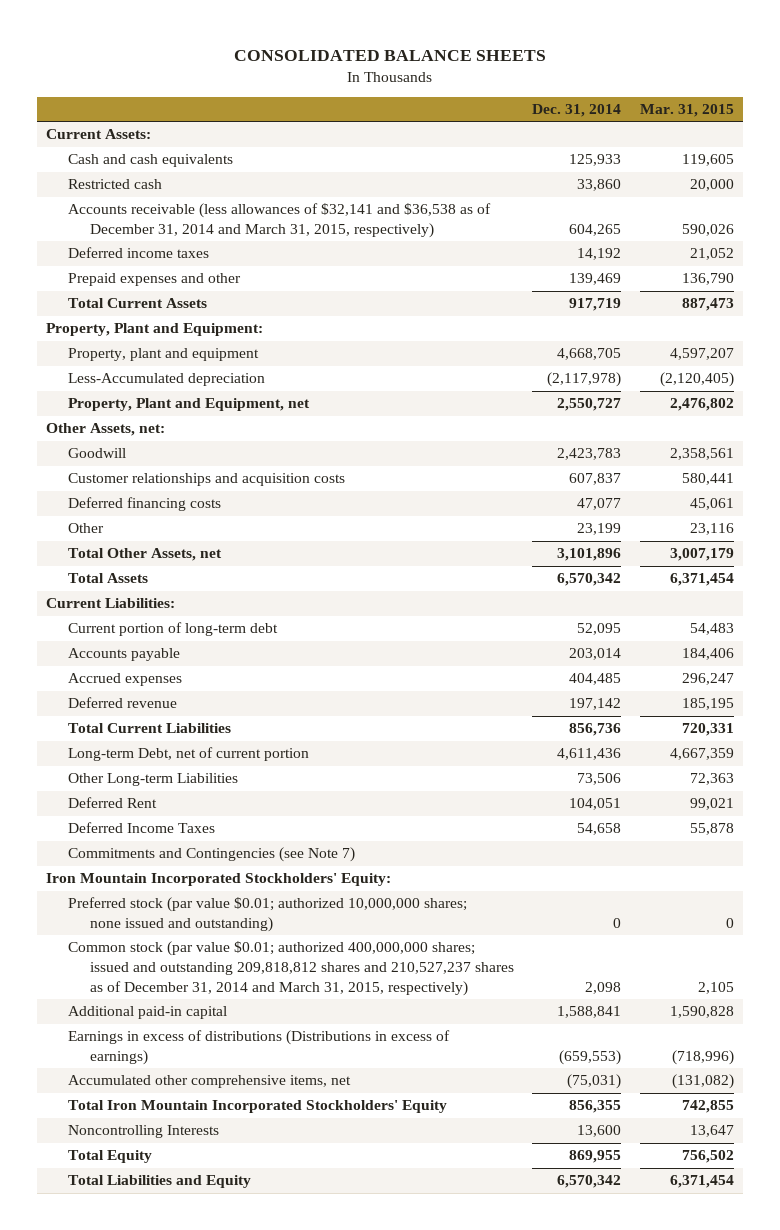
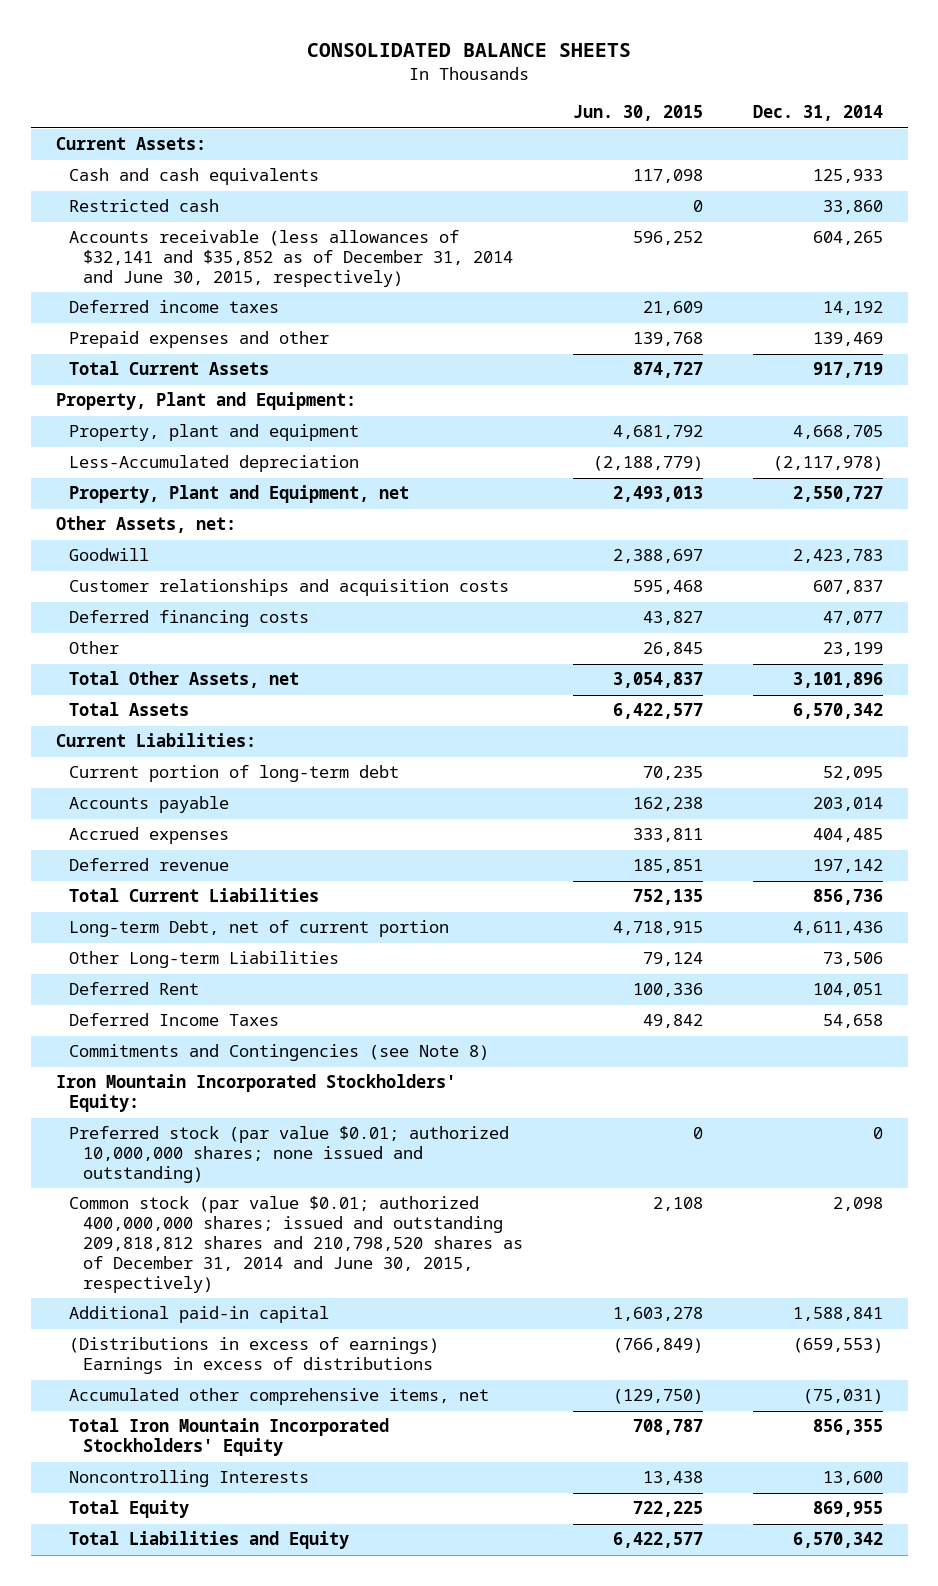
- | Dec. 31, 2014 | Mar. 31, 2015
+ | Jun. 30, 2015 | Dec. 31, 2014
- Accounts receivable (less allowances of $32,141 and $36,538 as of December 31, 2014 and March 31, 2015, respectively) | 604,265 | 590,026
+ Accounts receivable (less allowances of $32,141 and $35,852 as of December 31, 2014 and June 30, 2015, respectively) | 596,252 | 604,265
- Commitments and Contingencies (see Note 7)
+ Commitments and Contingencies (see Note 8)
- Common stock (par value $0.01; authorized 400,000,000 shares; issued and outstanding 209,818,812 shares and 210,527,237 shares as of December 31, 2014 and March 31, 2015, respectively) | 2,098 | 2,105
+ Common stock (par value $0.01; authorized 400,000,000 shares; issued and outstanding 209,818,812 shares and 210,798,520 shares as of December 31, 2014 and June 30, 2015, respectively) | 2,108 | 2,098
- Earnings in excess of distributions (Distributions in excess of earnings) | (659,553) | (718,996)
+ (Distributions in excess of earnings) Earnings in excess of distributions | (766,849) | (659,553)

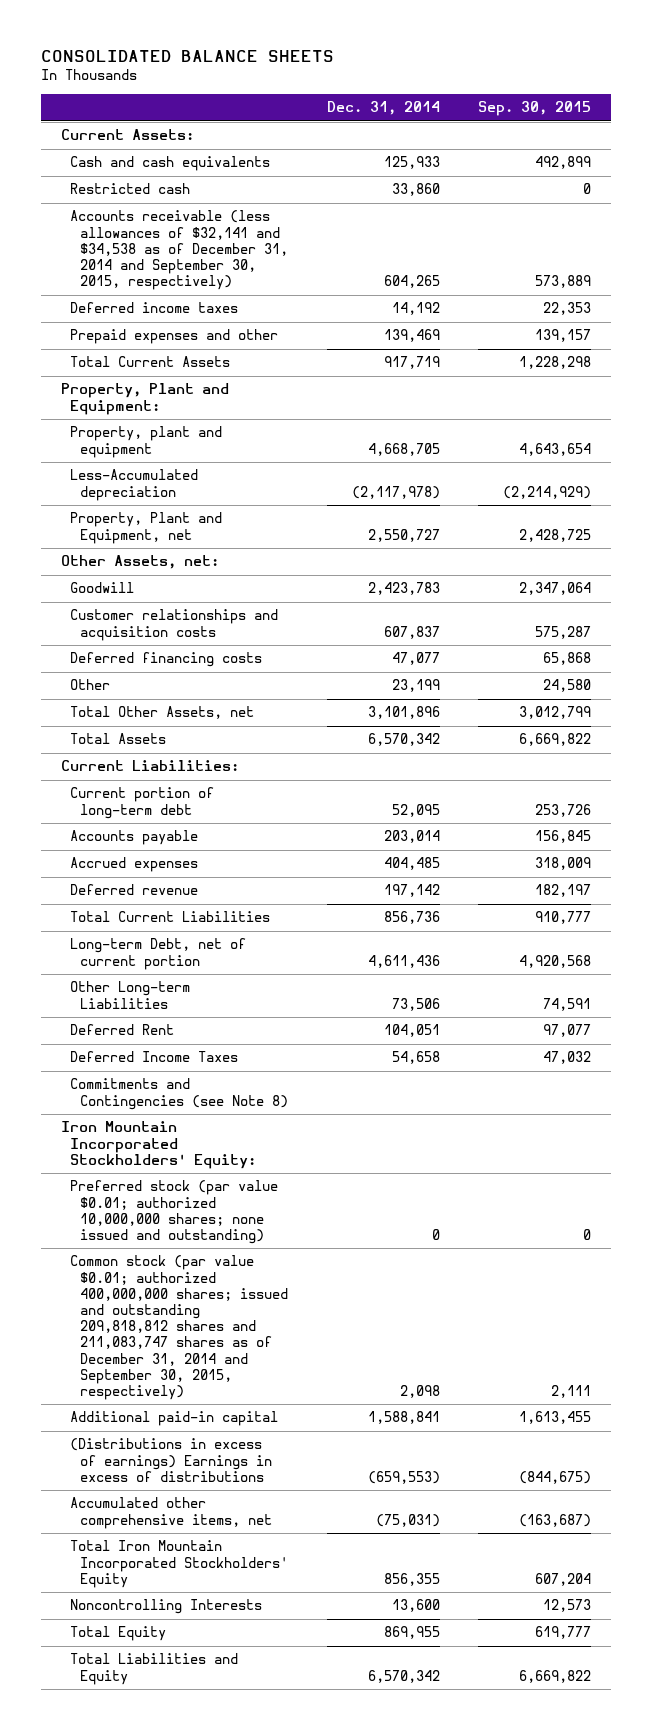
- | Jun. 30, 2015 | Dec. 31, 2014
+ | Dec. 31, 2014 | Sep. 30, 2015
- Accounts receivable (less allowances of $32,141 and $35,852 as of December 31, 2014 and June 30, 2015, respectively) | 596,252 | 604,265
+ Accounts receivable (less allowances of $32,141 and $34,538 as of December 31, 2014 and September 30, 2015, respectively) | 604,265 | 573,889
- Common stock (par value $0.01; authorized 400,000,000 shares; issued and outstanding 209,818,812 shares and 210,798,520 shares as of December 31, 2014 and June 30, 2015, respectively) | 2,108 | 2,098
+ Common stock (par value $0.01; authorized 400,000,000 shares; issued and outstanding 209,818,812 shares and 211,083,747 shares as of December 31, 2014 and September 30, 2015, respectively) | 2,098 | 2,111

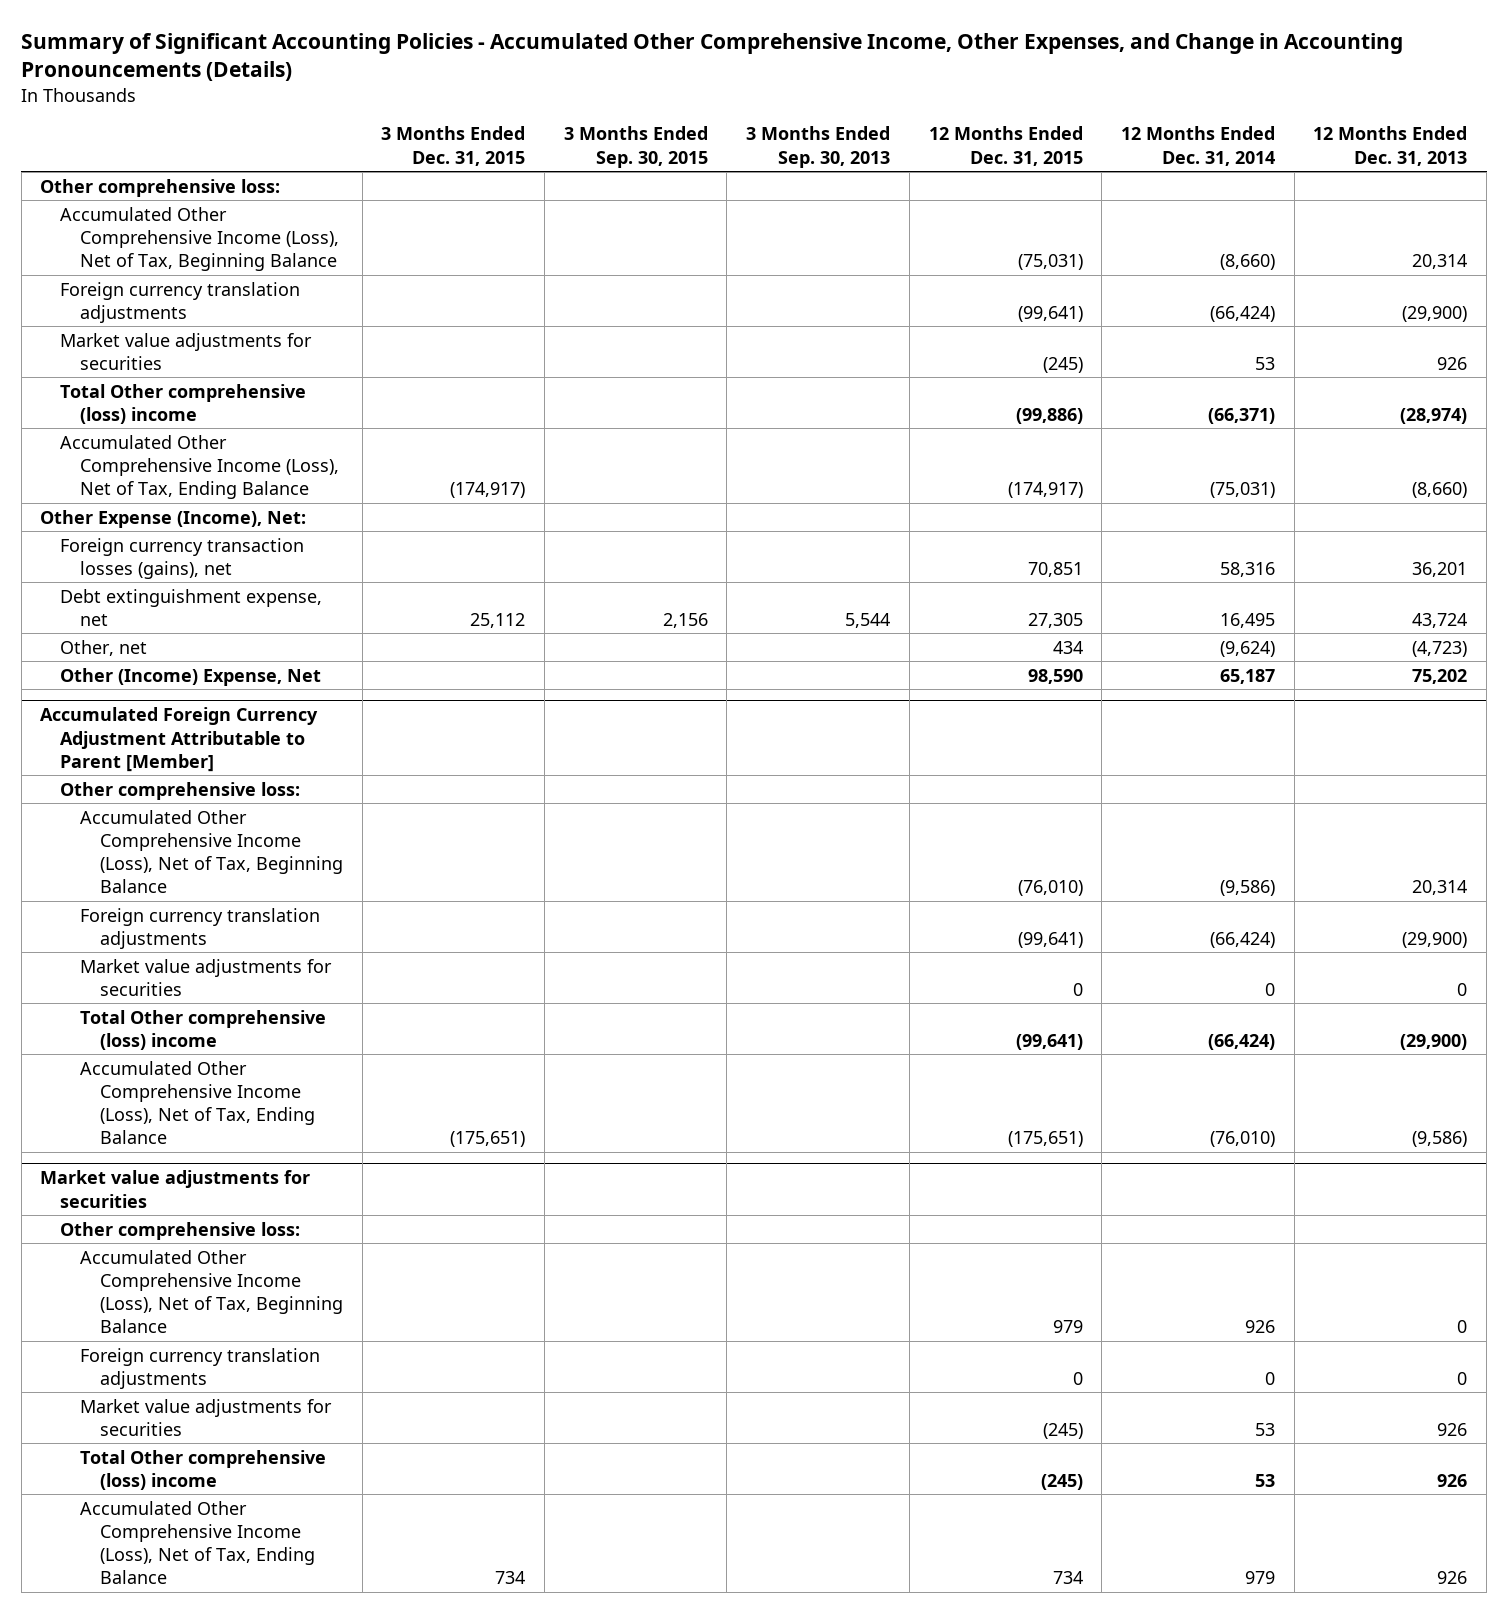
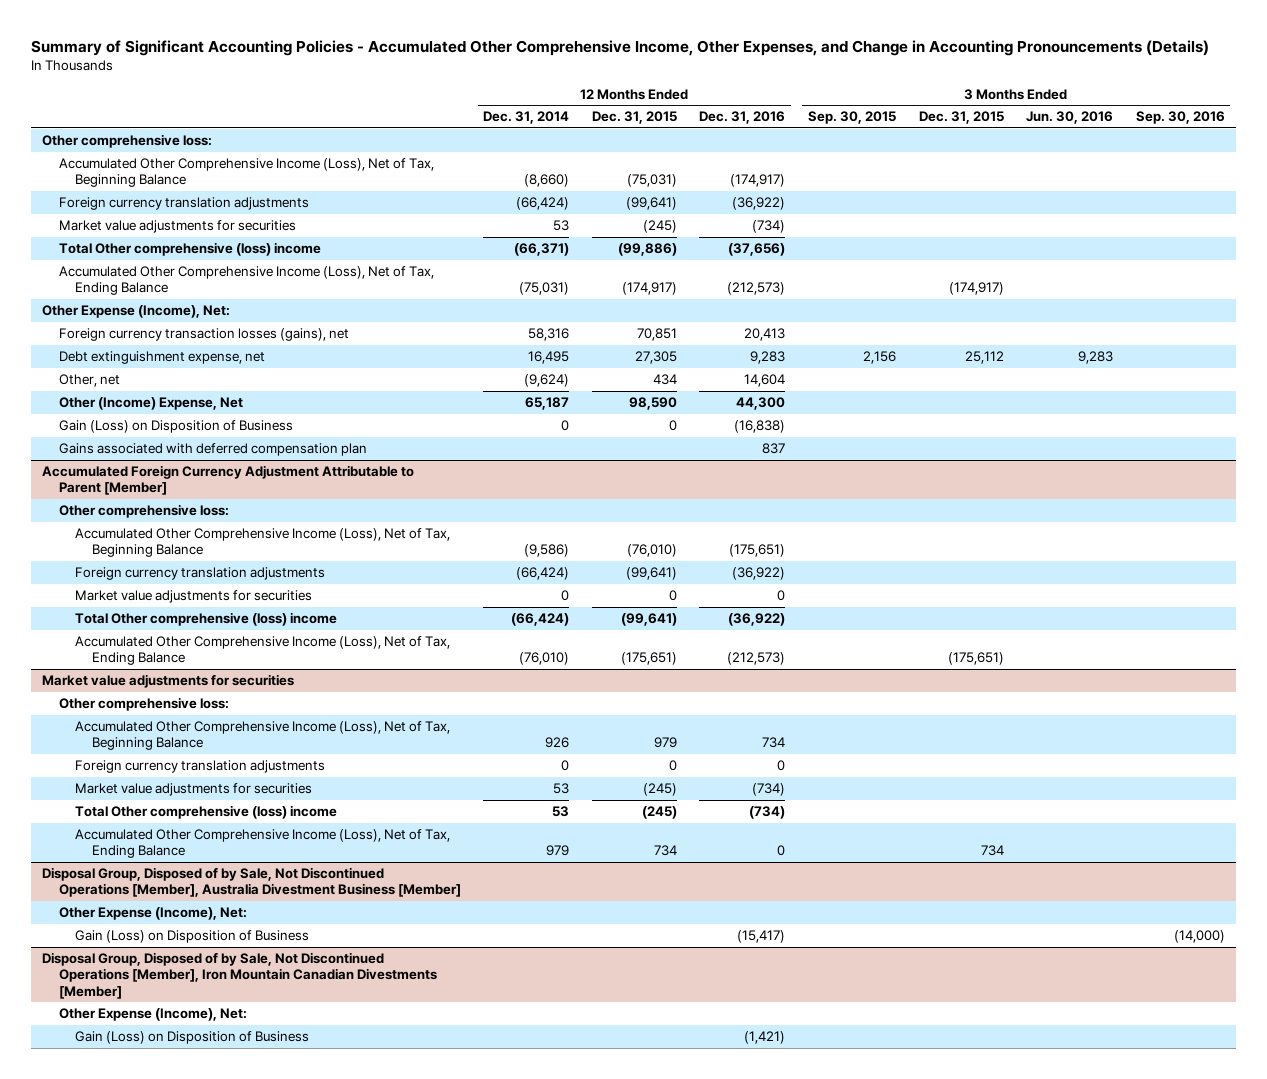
- | 3 Months Ended Dec. 31, 2015 | 3 Months Ended Sep. 30, 2015 | 3 Months Ended Sep. 30, 2013 | 12 Months Ended Dec. 31, 2015 | 12 Months Ended Dec. 31, 2014 | 12 Months Ended Dec. 31, 2013
+ | 12 Months Ended Dec. 31, 2014 | 12 Months Ended Dec. 31, 2015 | 12 Months Ended Dec. 31, 2016 | 3 Months Ended Sep. 30, 2015 | 3 Months Ended Dec. 31, 2015 | 3 Months Ended Jun. 30, 2016 | 3 Months Ended Sep. 30, 2016
+ Gain (Loss) on Disposition of Business | 0 | 0 | (16,838) | | | |
+ Gains associated with deferred compensation plan | | | 837 | | | |
+ Disposal Group, Disposed of by Sale, Not Discontinued Operations [Member], Australia Divestment Business [Member]
+ Other Expense (Income), Net:
+ Gain (Loss) on Disposition of Business | | | (15,417) | | | | (14,000)
+ Disposal Group, Disposed of by Sale, Not Discontinued Operations [Member], Iron Mountain Canadian Divestments [Member]
+ Other Expense (Income), Net:
+ Gain (Loss) on Disposition of Business | | | (1,421) | | | |

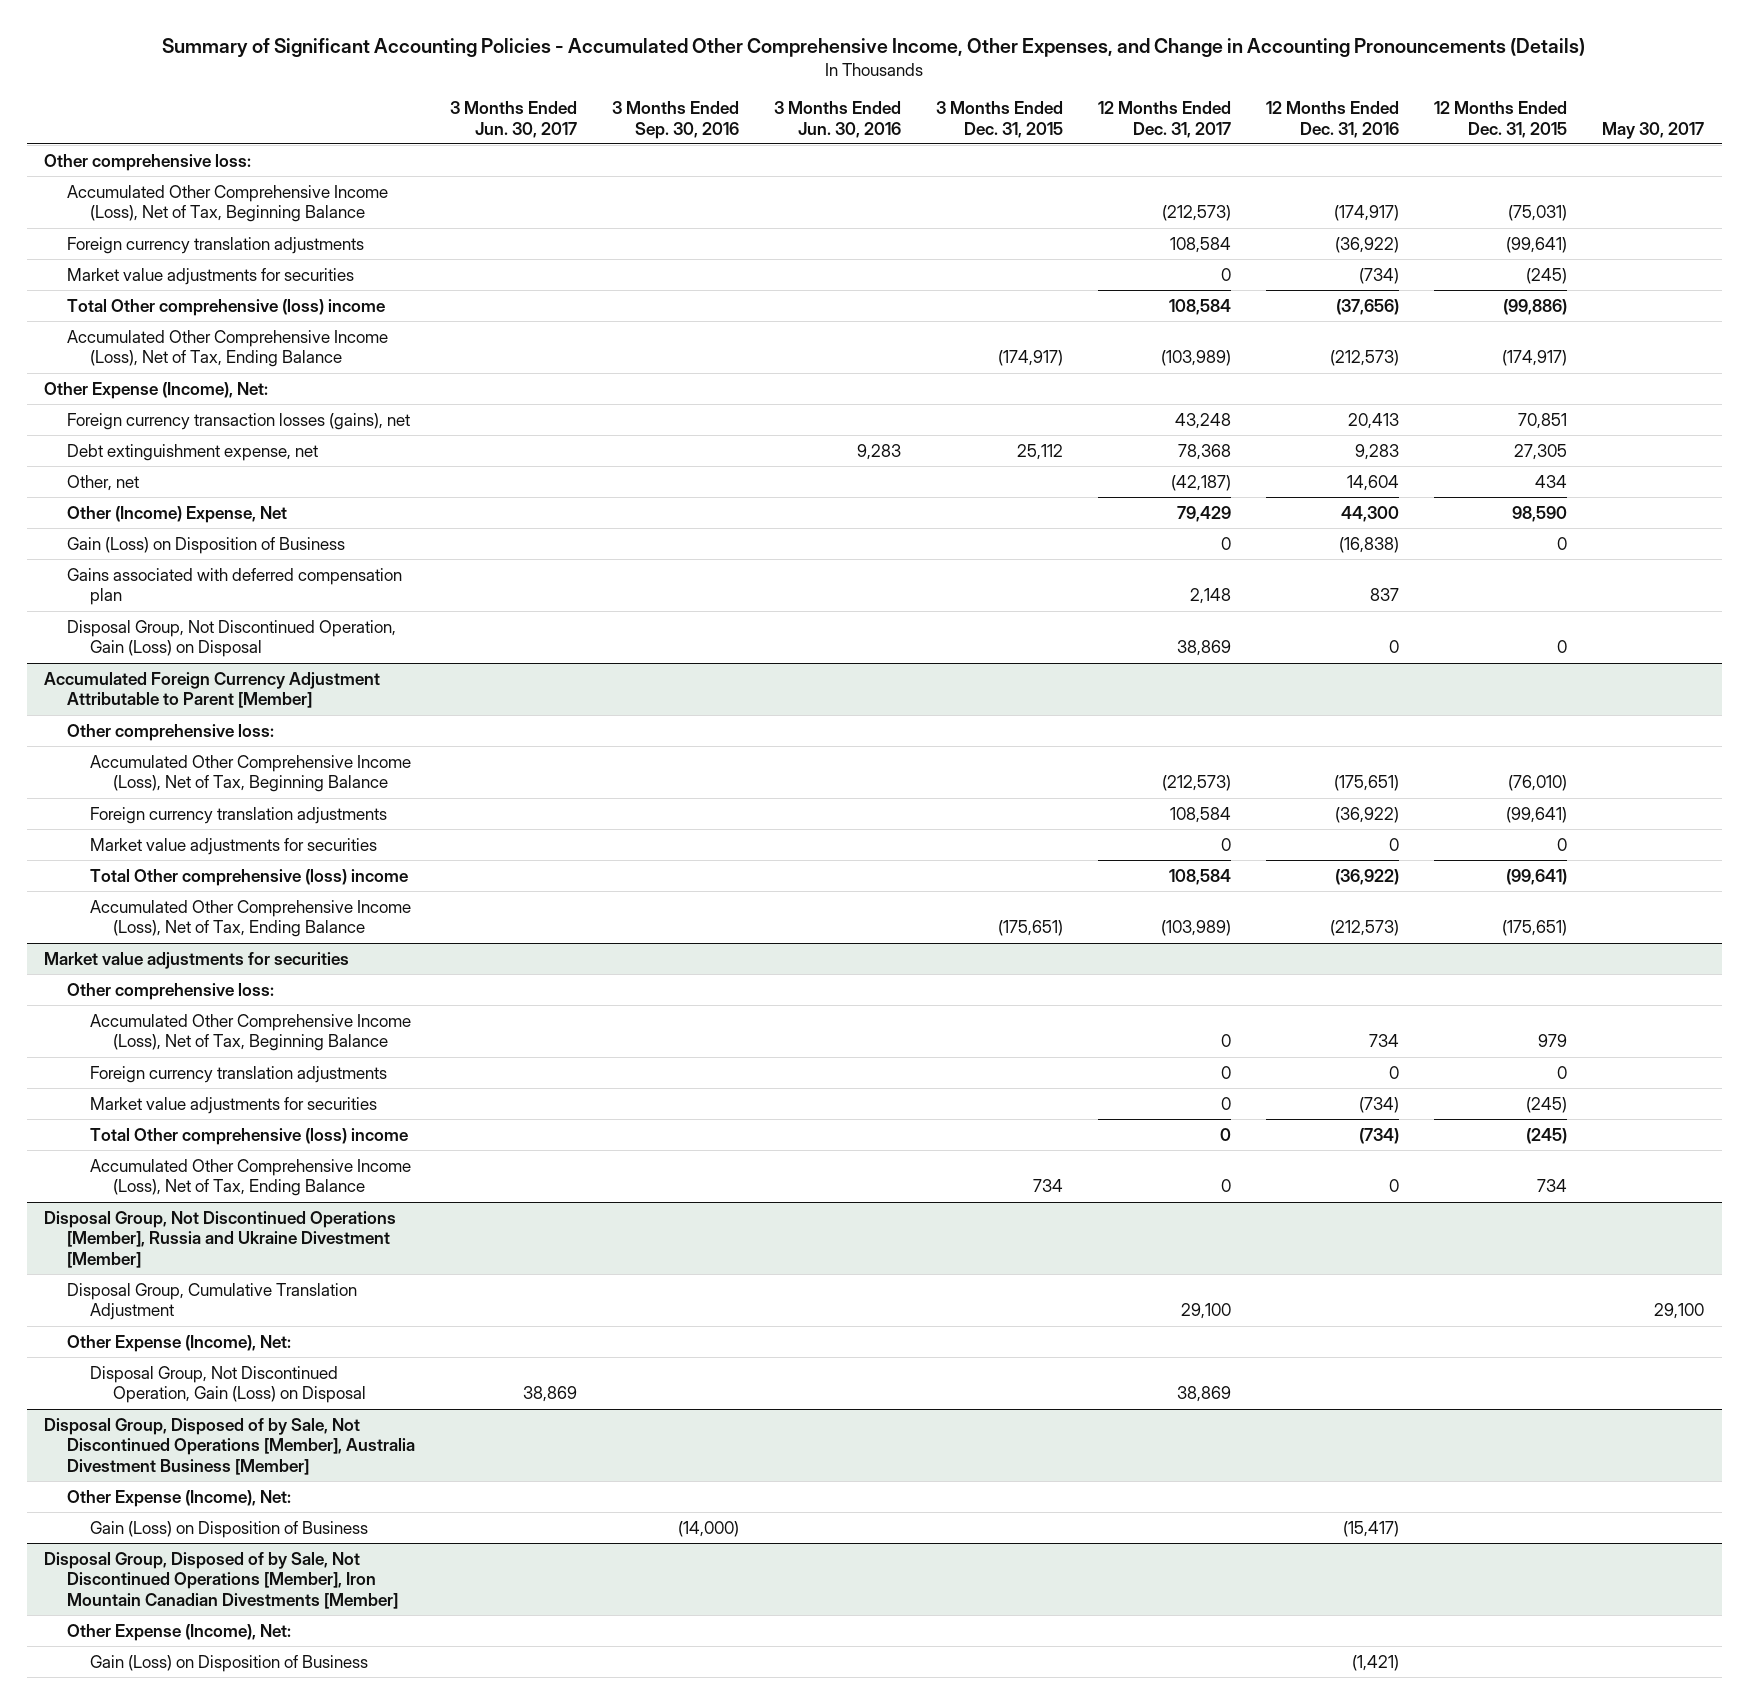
- | 12 Months Ended Dec. 31, 2014 | 12 Months Ended Dec. 31, 2015 | 12 Months Ended Dec. 31, 2016 | 3 Months Ended Sep. 30, 2015 | 3 Months Ended Dec. 31, 2015 | 3 Months Ended Jun. 30, 2016 | 3 Months Ended Sep. 30, 2016
+ | 3 Months Ended Jun. 30, 2017 | 3 Months Ended Sep. 30, 2016 | 3 Months Ended Jun. 30, 2016 | 3 Months Ended Dec. 31, 2015 | 12 Months Ended Dec. 31, 2017 | 12 Months Ended Dec. 31, 2016 | 12 Months Ended Dec. 31, 2015 | May 30, 2017
+ Disposal Group, Not Discontinued Operation, Gain (Loss) on Disposal | | | | | 38,869 | 0 | 0 |
+ Disposal Group, Not Discontinued Operations [Member], Russia and Ukraine Divestment [Member]
+ Disposal Group, Cumulative Translation Adjustment | | | | | 29,100 | | | 29,100
+ Other Expense (Income), Net:
+ Disposal Group, Not Discontinued Operation, Gain (Loss) on Disposal | 38,869 | | | | 38,869 | | |

